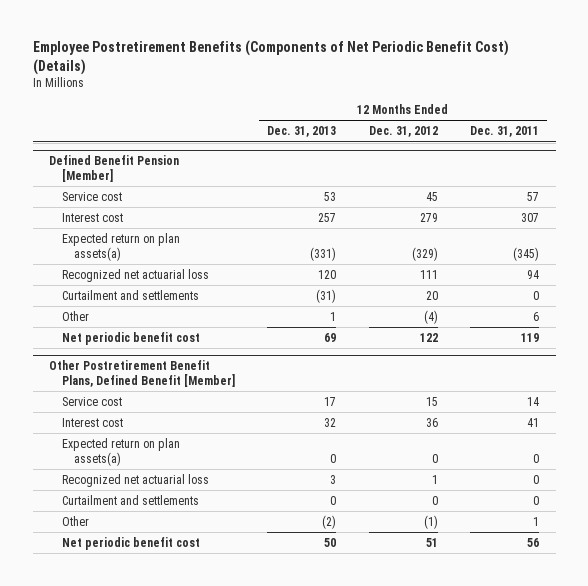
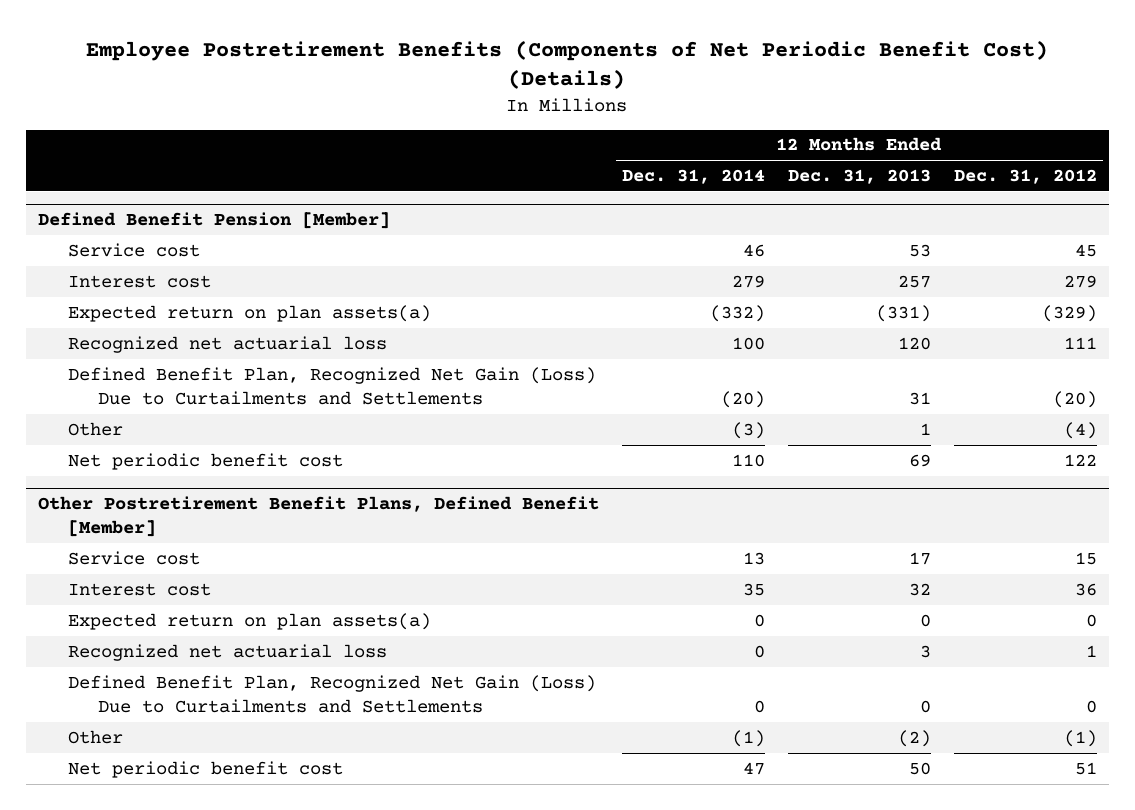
- | 12 Months Ended Dec. 31, 2013 | 12 Months Ended Dec. 31, 2012 | 12 Months Ended Dec. 31, 2011
+ | 12 Months Ended Dec. 31, 2014 | 12 Months Ended Dec. 31, 2013 | 12 Months Ended Dec. 31, 2012
@ Defined Benefit Pension [Member]
- Curtailment and settlements | (31) | 20 | 0
+ Defined Benefit Plan, Recognized Net Gain (Loss) Due to Curtailments and Settlements | (20) | 31 | (20)
@ Other Postretirement Benefit Plans, Defined Benefit [Member]
- Curtailment and settlements | 0 | 0 | 0
+ Defined Benefit Plan, Recognized Net Gain (Loss) Due to Curtailments and Settlements | 0 | 0 | 0

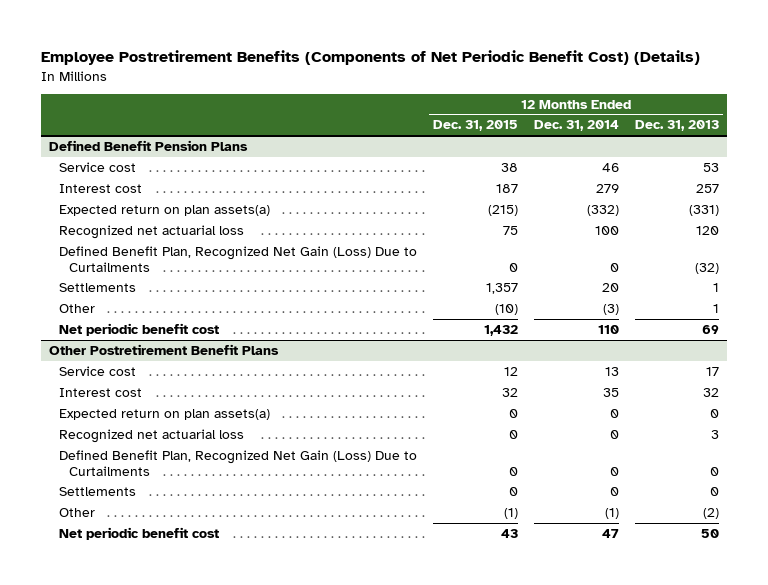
- | 12 Months Ended Dec. 31, 2014 | 12 Months Ended Dec. 31, 2013 | 12 Months Ended Dec. 31, 2012
+ | 12 Months Ended Dec. 31, 2015 | 12 Months Ended Dec. 31, 2014 | 12 Months Ended Dec. 31, 2013
- Defined Benefit Pension [Member]
+ Defined Benefit Pension Plans
- Defined Benefit Plan, Recognized Net Gain (Loss) Due to Curtailments and Settlements | (20) | 31 | (20)
+ Defined Benefit Plan, Recognized Net Gain (Loss) Due to Curtailments | 0 | 0 | (32)
+ Settlements | 1,357 | 20 | 1
- Other Postretirement Benefit Plans, Defined Benefit [Member]
+ Other Postretirement Benefit Plans
- Defined Benefit Plan, Recognized Net Gain (Loss) Due to Curtailments and Settlements | 0 | 0 | 0
+ Defined Benefit Plan, Recognized Net Gain (Loss) Due to Curtailments | 0 | 0 | 0
+ Settlements | 0 | 0 | 0

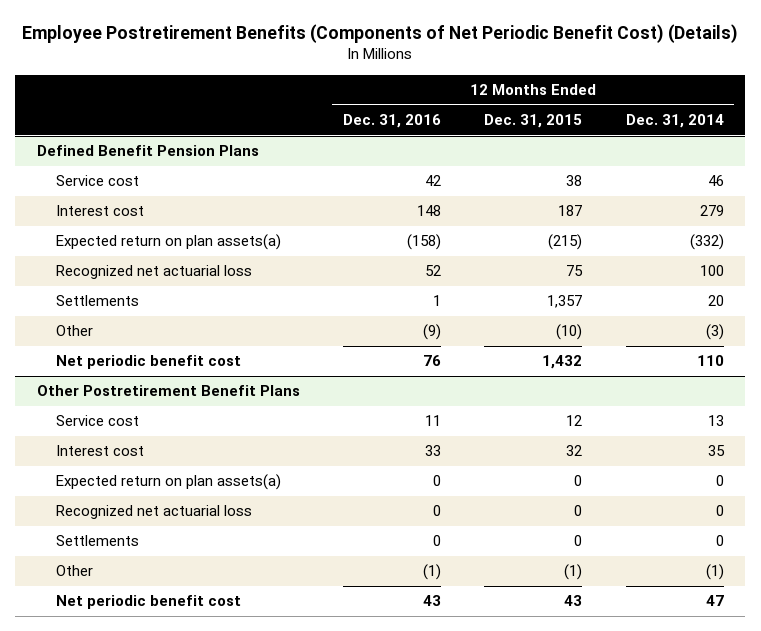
- | 12 Months Ended Dec. 31, 2015 | 12 Months Ended Dec. 31, 2014 | 12 Months Ended Dec. 31, 2013
+ | 12 Months Ended Dec. 31, 2016 | 12 Months Ended Dec. 31, 2015 | 12 Months Ended Dec. 31, 2014
@ Defined Benefit Pension Plans
- Defined Benefit Plan, Recognized Net Gain (Loss) Due to Curtailments | 0 | 0 | (32)
@ Other Postretirement Benefit Plans
- Defined Benefit Plan, Recognized Net Gain (Loss) Due to Curtailments | 0 | 0 | 0

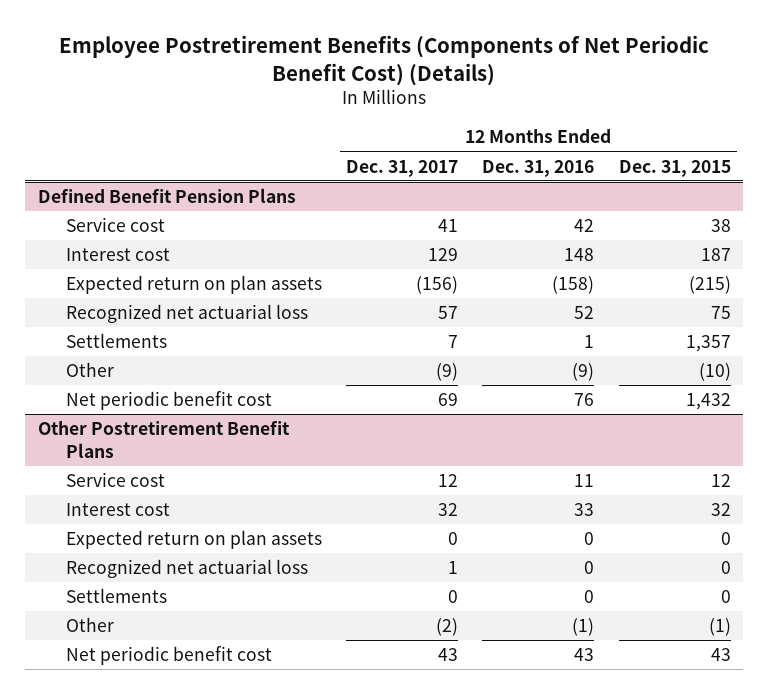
- | 12 Months Ended Dec. 31, 2016 | 12 Months Ended Dec. 31, 2015 | 12 Months Ended Dec. 31, 2014
+ | 12 Months Ended Dec. 31, 2017 | 12 Months Ended Dec. 31, 2016 | 12 Months Ended Dec. 31, 2015
@ Defined Benefit Pension Plans
- Expected return on plan assets(a) | (158) | (215) | (332)
+ Expected return on plan assets | (156) | (158) | (215)
@ Other Postretirement Benefit Plans
- Expected return on plan assets(a) | 0 | 0 | 0
+ Expected return on plan assets | 0 | 0 | 0

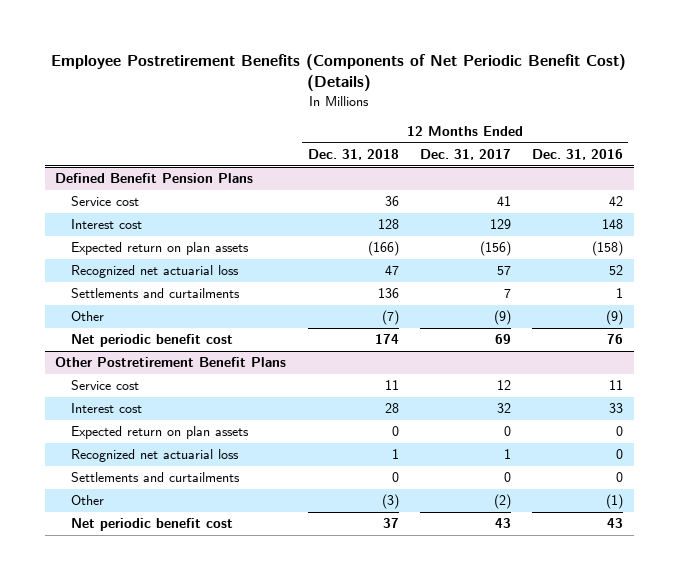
- | 12 Months Ended Dec. 31, 2017 | 12 Months Ended Dec. 31, 2016 | 12 Months Ended Dec. 31, 2015
+ | 12 Months Ended Dec. 31, 2018 | 12 Months Ended Dec. 31, 2017 | 12 Months Ended Dec. 31, 2016
@ Defined Benefit Pension Plans
- Settlements | 7 | 1 | 1,357
+ Settlements and curtailments | 136 | 7 | 1
@ Other Postretirement Benefit Plans
- Settlements | 0 | 0 | 0
+ Settlements and curtailments | 0 | 0 | 0

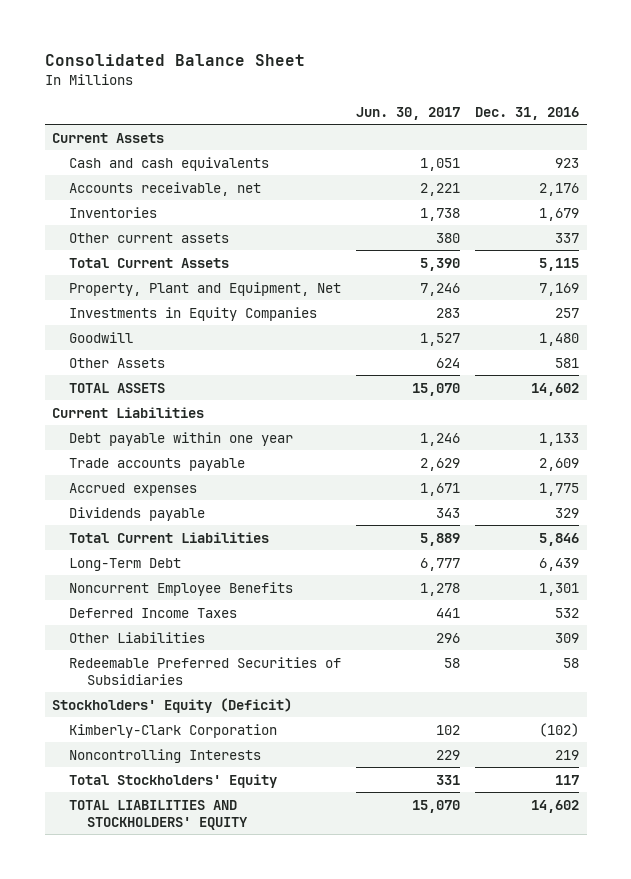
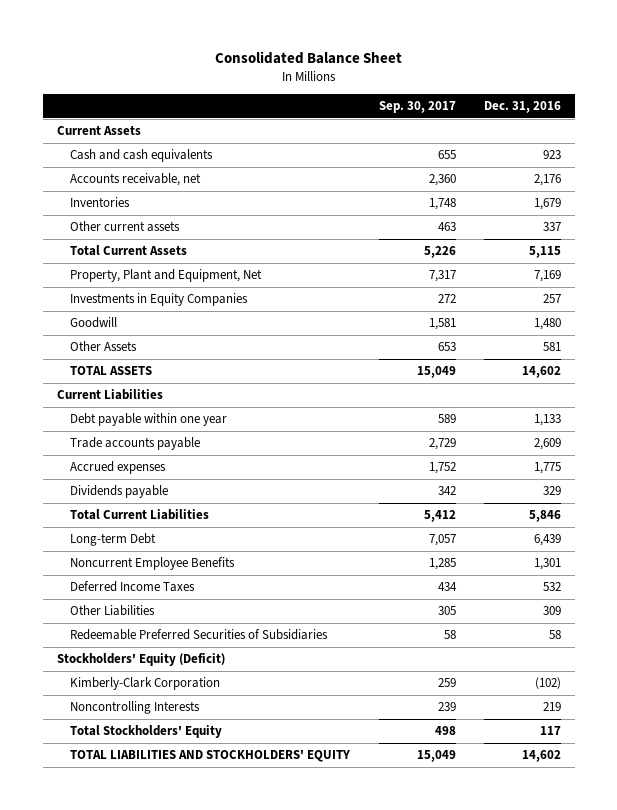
- | Jun. 30, 2017 | Dec. 31, 2016
+ | Sep. 30, 2017 | Dec. 31, 2016
- Long-Term Debt | 6,777 | 6,439
+ Long-term Debt | 7,057 | 6,439

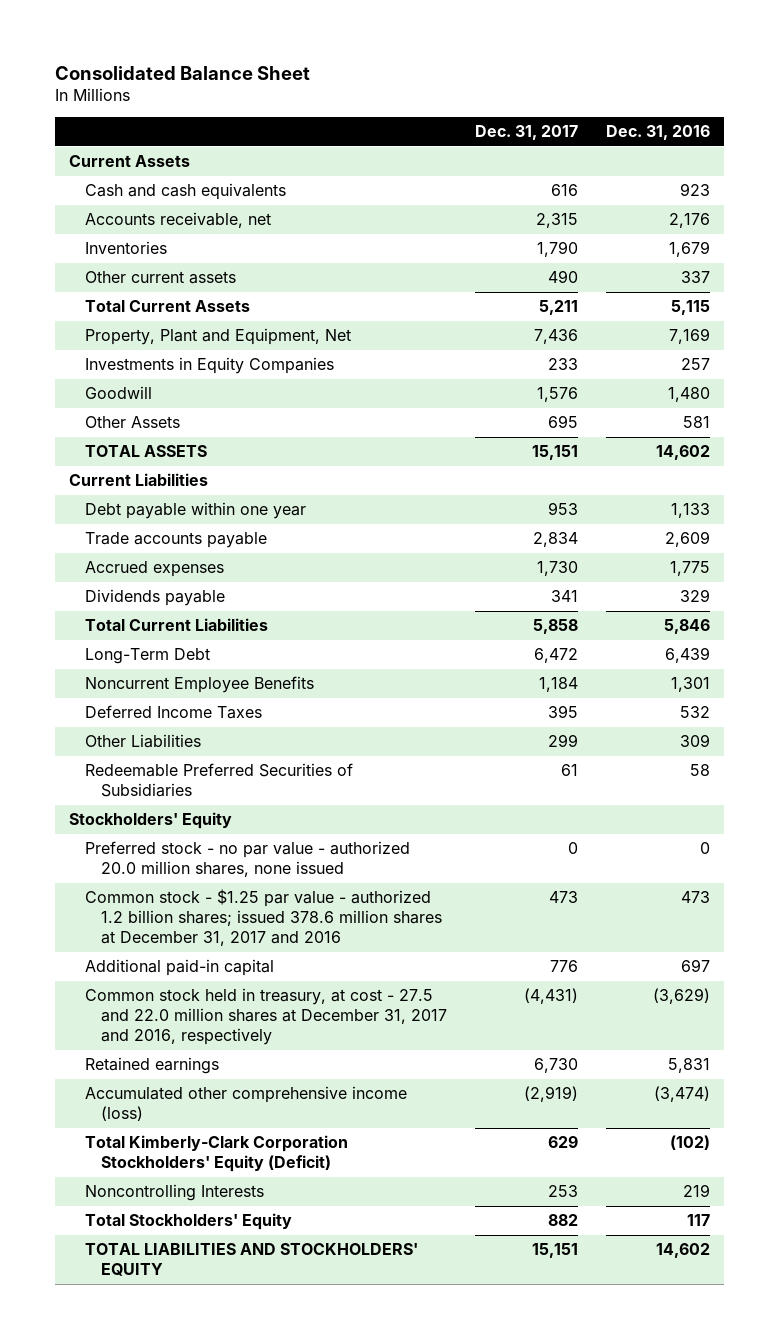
- | Sep. 30, 2017 | Dec. 31, 2016
+ | Dec. 31, 2017 | Dec. 31, 2016
- Long-term Debt | 7,057 | 6,439
+ Long-Term Debt | 6,472 | 6,439
- Stockholders' Equity (Deficit)
- Kimberly-Clark Corporation | 259 | (102)
+ Stockholders' Equity
+ Preferred stock - no par value - authorized 20.0 million shares, none issued | 0 | 0
+ Common stock - $1.25 par value - authorized 1.2 billion shares; issued 378.6 million shares at December 31, 2017 and 2016 | 473 | 473
+ Additional paid-in capital | 776 | 697
+ Common stock held in treasury, at cost - 27.5 and 22.0 million shares at December 31, 2017 and 2016, respectively | (4,431) | (3,629)
+ Retained earnings | 6,730 | 5,831
+ Accumulated other comprehensive income (loss) | (2,919) | (3,474)
+ Total Kimberly-Clark Corporation Stockholders' Equity (Deficit) | 629 | (102)

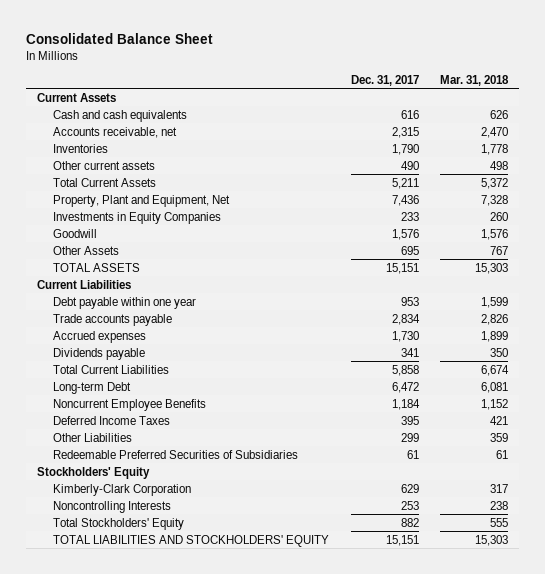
- | Dec. 31, 2017 | Dec. 31, 2016
+ | Dec. 31, 2017 | Mar. 31, 2018
- Long-Term Debt | 6,472 | 6,439
+ Long-term Debt | 6,472 | 6,081
- Preferred stock - no par value - authorized 20.0 million shares, none issued | 0 | 0
- Common stock - $1.25 par value - authorized 1.2 billion shares; issued 378.6 million shares at December 31, 2017 and 2016 | 473 | 473
- Additional paid-in capital | 776 | 697
- Common stock held in treasury, at cost - 27.5 and 22.0 million shares at December 31, 2017 and 2016, respectively | (4,431) | (3,629)
- Retained earnings | 6,730 | 5,831
- Accumulated other comprehensive income (loss) | (2,919) | (3,474)
- Total Kimberly-Clark Corporation Stockholders' Equity (Deficit) | 629 | (102)
+ Kimberly-Clark Corporation | 629 | 317

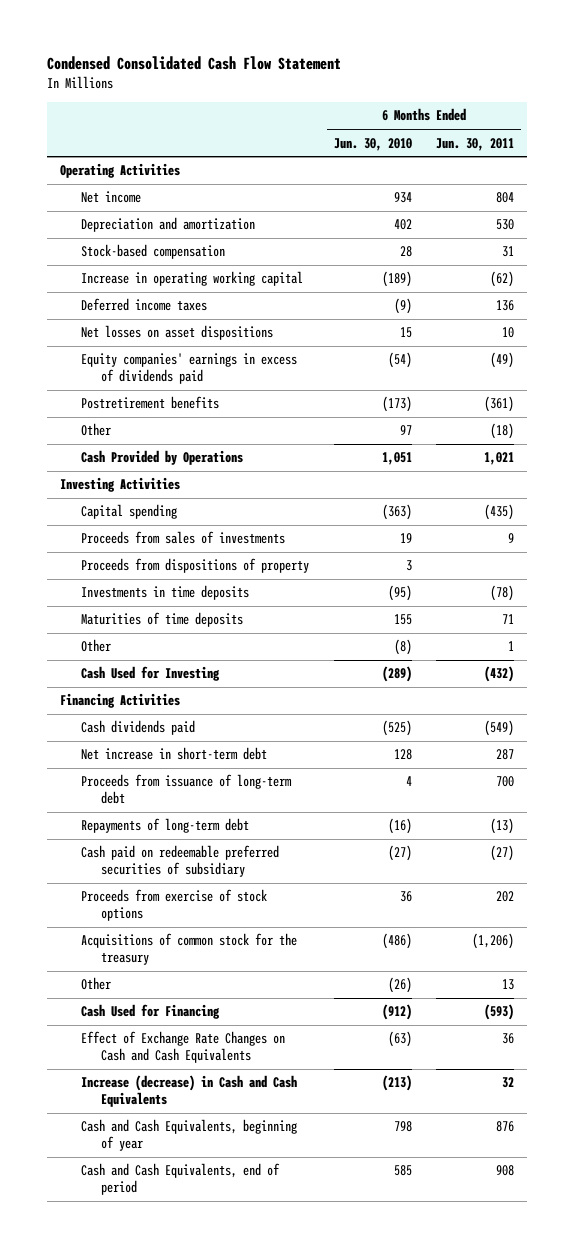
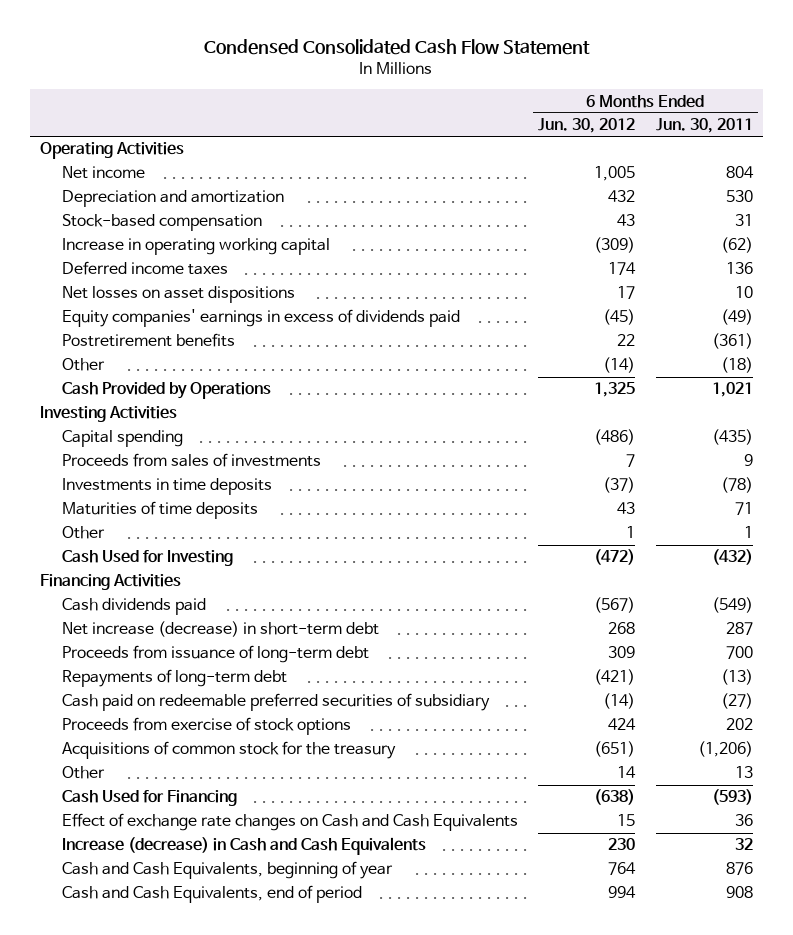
- | 6 Months Ended Jun. 30, 2010 | 6 Months Ended Jun. 30, 2011
+ | 6 Months Ended Jun. 30, 2012 | 6 Months Ended Jun. 30, 2011
- Proceeds from dispositions of property | 3 |
- Net increase in short-term debt | 128 | 287
+ Net increase (decrease) in short-term debt | 268 | 287
- Effect of Exchange Rate Changes on Cash and Cash Equivalents | (63) | 36
+ Effect of exchange rate changes on Cash and Cash Equivalents | 15 | 36

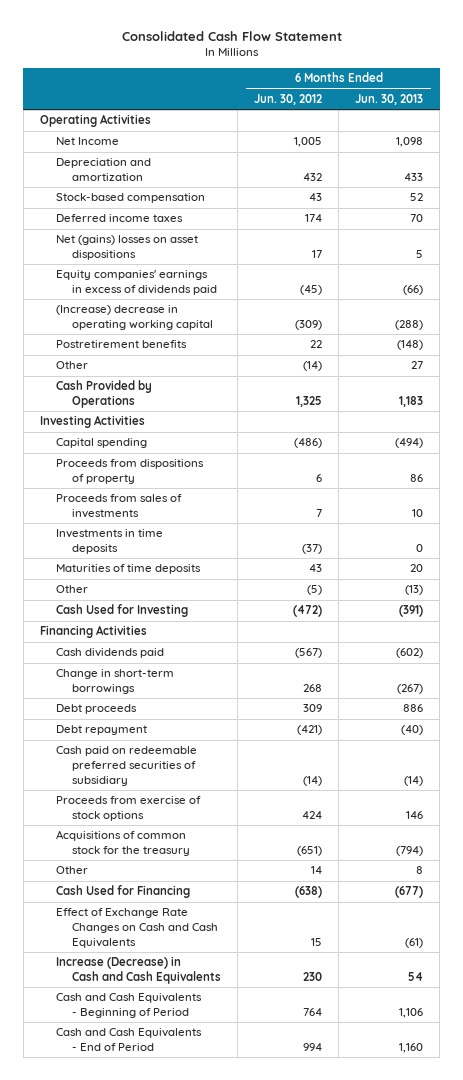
- Condensed Consolidated Cash Flow Statement
+ Consolidated Cash Flow Statement
- | 6 Months Ended Jun. 30, 2012 | 6 Months Ended Jun. 30, 2011
+ | 6 Months Ended Jun. 30, 2012 | 6 Months Ended Jun. 30, 2013
- Net income | 1,005 | 804
+ Net Income | 1,005 | 1,098
- Increase in operating working capital | (309) | (62)
- Net losses on asset dispositions | 17 | 10
+ Net (gains) losses on asset dispositions | 17 | 5
+ (Increase) decrease in operating working capital | (309) | (288)
+ Proceeds from dispositions of property | 6 | 86
- Other | 1 | 1
+ Other | (5) | (13)
- Net increase (decrease) in short-term debt | 268 | 287
- Proceeds from issuance of long-term debt | 309 | 700
- Repayments of long-term debt | (421) | (13)
+ Change in short-term borrowings | 268 | (267)
+ Debt proceeds | 309 | 886
+ Debt repayment | (421) | (40)
- Effect of exchange rate changes on Cash and Cash Equivalents | 15 | 36
- Increase (decrease) in Cash and Cash Equivalents | 230 | 32
- Cash and Cash Equivalents, beginning of year | 764 | 876
- Cash and Cash Equivalents, end of period | 994 | 908
+ Effect of Exchange Rate Changes on Cash and Cash Equivalents | 15 | (61)
+ Increase (Decrease) in Cash and Cash Equivalents | 230 | 54
+ Cash and Cash Equivalents - Beginning of Period | 764 | 1,106
+ Cash and Cash Equivalents - End of Period | 994 | 1,160

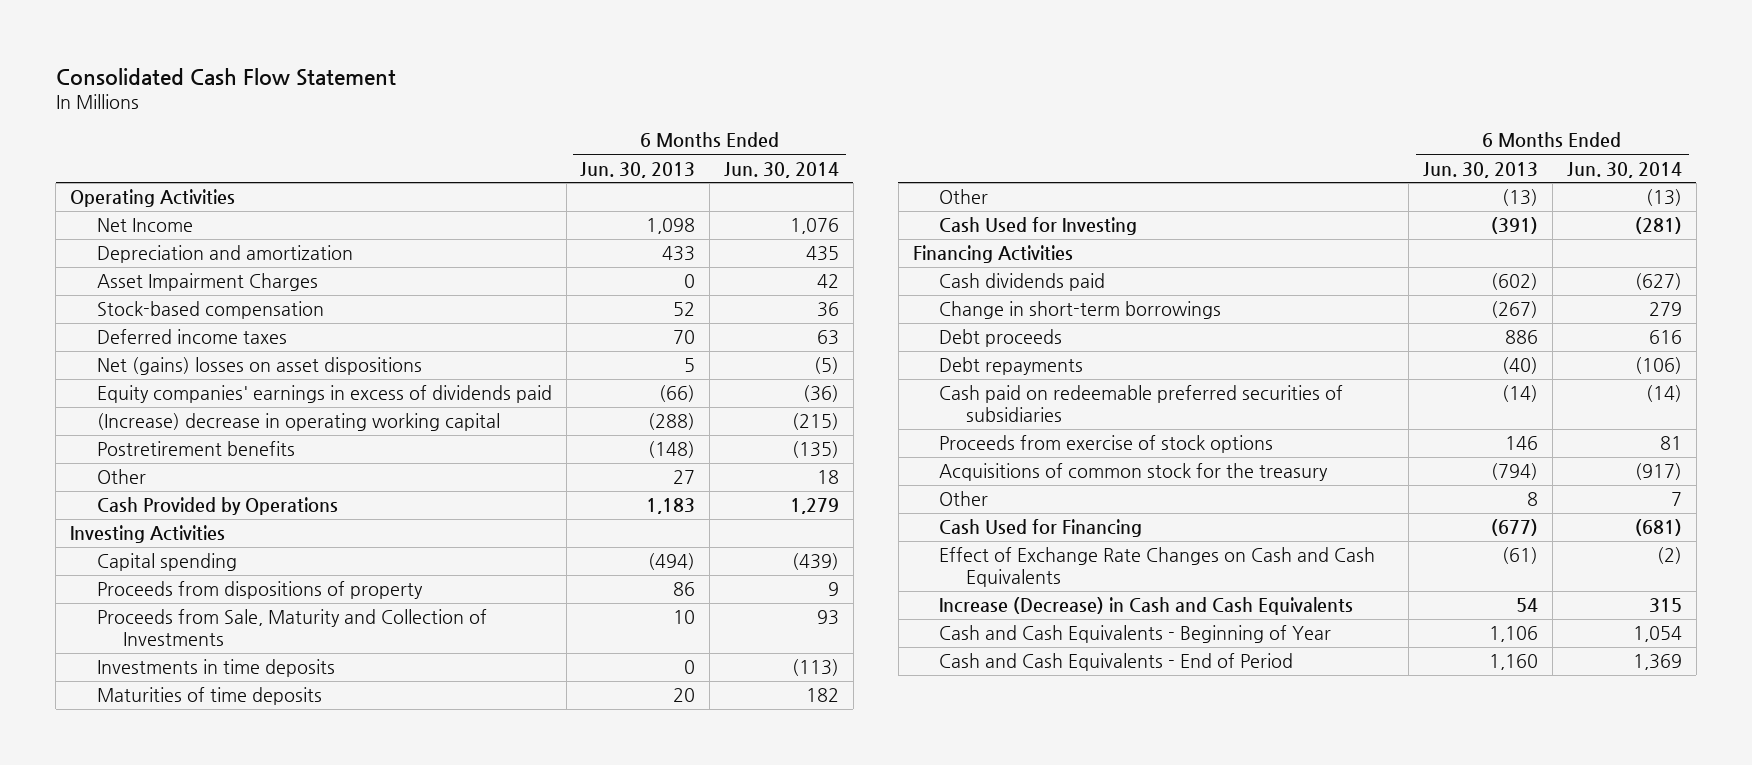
- | 6 Months Ended Jun. 30, 2012 | 6 Months Ended Jun. 30, 2013
+ | 6 Months Ended Jun. 30, 2013 | 6 Months Ended Jun. 30, 2014
+ Asset Impairment Charges | 0 | 42
- Proceeds from sales of investments | 7 | 10
+ Proceeds from Sale, Maturity and Collection of Investments | 10 | 93
- Debt repayment | (421) | (40)
- Cash paid on redeemable preferred securities of subsidiary | (14) | (14)
+ Debt repayments | (40) | (106)
+ Cash paid on redeemable preferred securities of subsidiaries | (14) | (14)
- Cash and Cash Equivalents - Beginning of Period | 764 | 1,106
+ Cash and Cash Equivalents - Beginning of Year | 1,106 | 1,054

